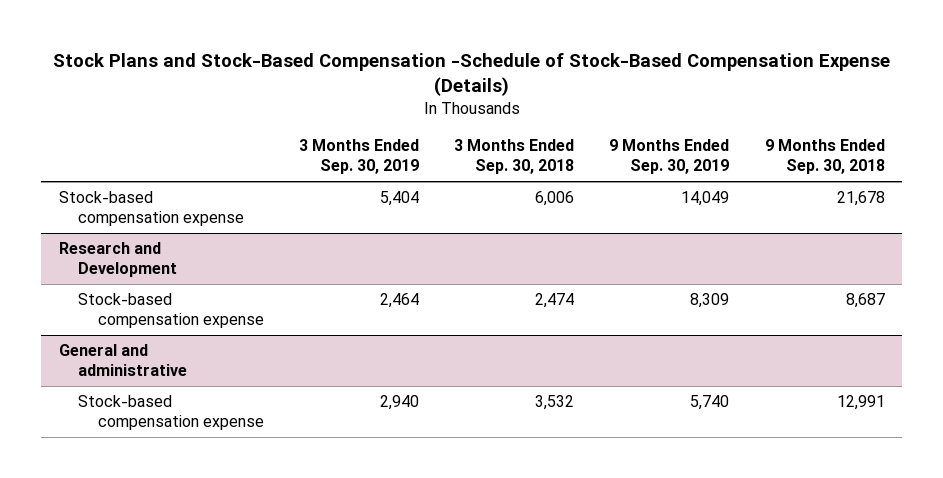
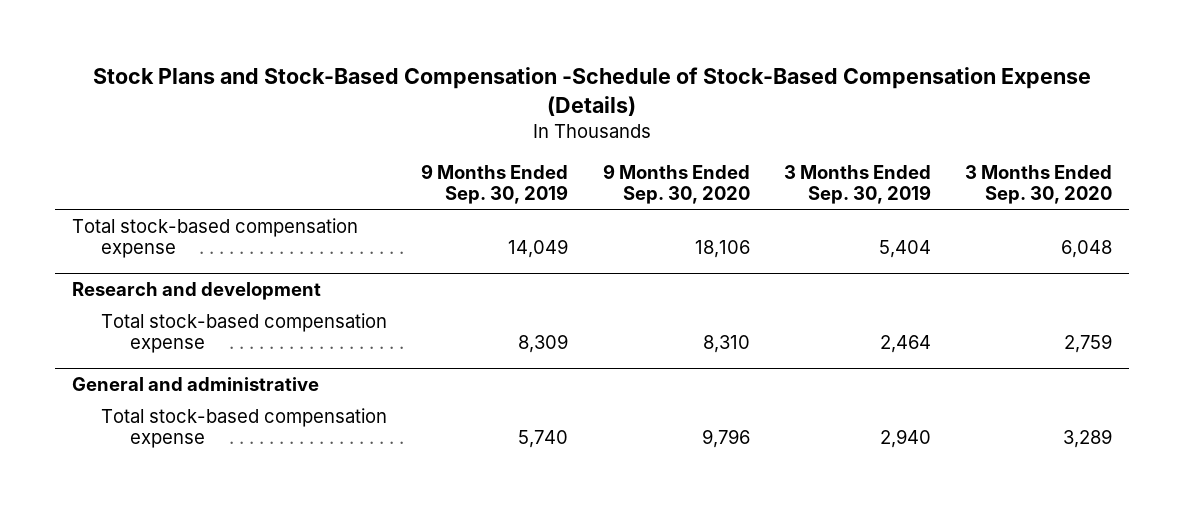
- | 3 Months Ended Sep. 30, 2019 | 3 Months Ended Sep. 30, 2018 | 9 Months Ended Sep. 30, 2019 | 9 Months Ended Sep. 30, 2018
+ | 9 Months Ended Sep. 30, 2019 | 9 Months Ended Sep. 30, 2020 | 3 Months Ended Sep. 30, 2019 | 3 Months Ended Sep. 30, 2020
- Stock-based compensation expense | 5,404 | 6,006 | 14,049 | 21,678
- Research and Development
- Stock-based compensation expense | 2,464 | 2,474 | 8,309 | 8,687
+ Total stock-based compensation expense | 14,049 | 18,106 | 5,404 | 6,048
+ Research and development
+ Total stock-based compensation expense | 8,309 | 8,310 | 2,464 | 2,759
@ General and administrative
- Stock-based compensation expense | 2,940 | 3,532 | 5,740 | 12,991
+ Total stock-based compensation expense | 5,740 | 9,796 | 2,940 | 3,289

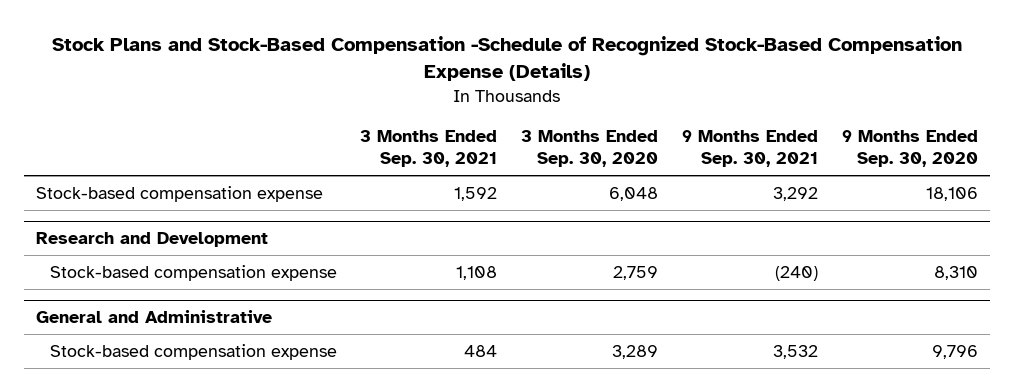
- Stock Plans and Stock-Based Compensation -Schedule of Stock-Based Compensation Expense (Details)
+ Stock Plans and Stock-Based Compensation -Schedule of Recognized Stock-Based Compensation Expense (Details)
- | 9 Months Ended Sep. 30, 2019 | 9 Months Ended Sep. 30, 2020 | 3 Months Ended Sep. 30, 2019 | 3 Months Ended Sep. 30, 2020
+ | 3 Months Ended Sep. 30, 2021 | 3 Months Ended Sep. 30, 2020 | 9 Months Ended Sep. 30, 2021 | 9 Months Ended Sep. 30, 2020
- Total stock-based compensation expense | 14,049 | 18,106 | 5,404 | 6,048
- Research and development
- Total stock-based compensation expense | 8,309 | 8,310 | 2,464 | 2,759
- General and administrative
- Total stock-based compensation expense | 5,740 | 9,796 | 2,940 | 3,289
+ Stock-based compensation expense | 1,592 | 6,048 | 3,292 | 18,106
+ Research and Development
+ Stock-based compensation expense | 1,108 | 2,759 | (240) | 8,310
+ General and Administrative
+ Stock-based compensation expense | 484 | 3,289 | 3,532 | 9,796

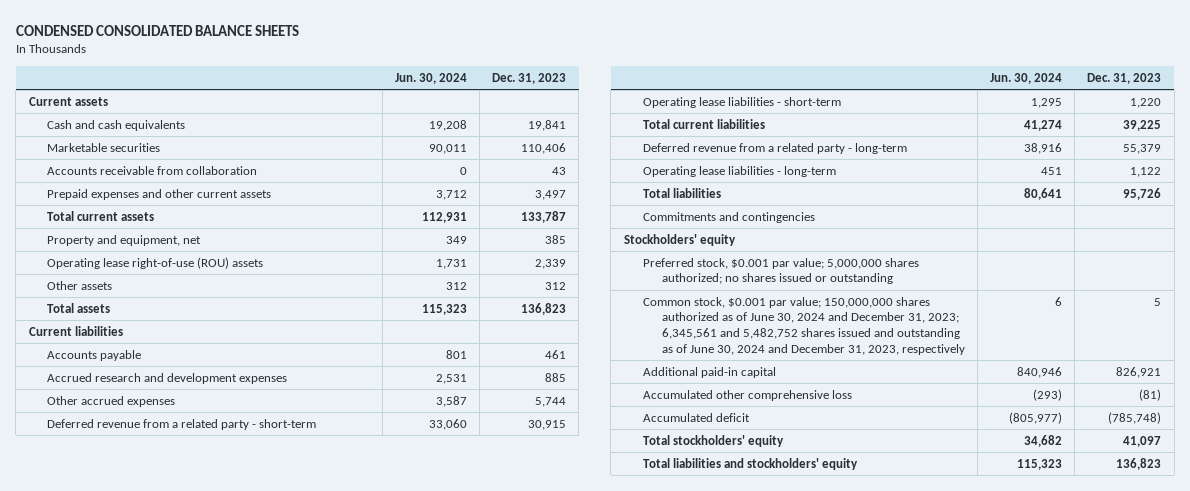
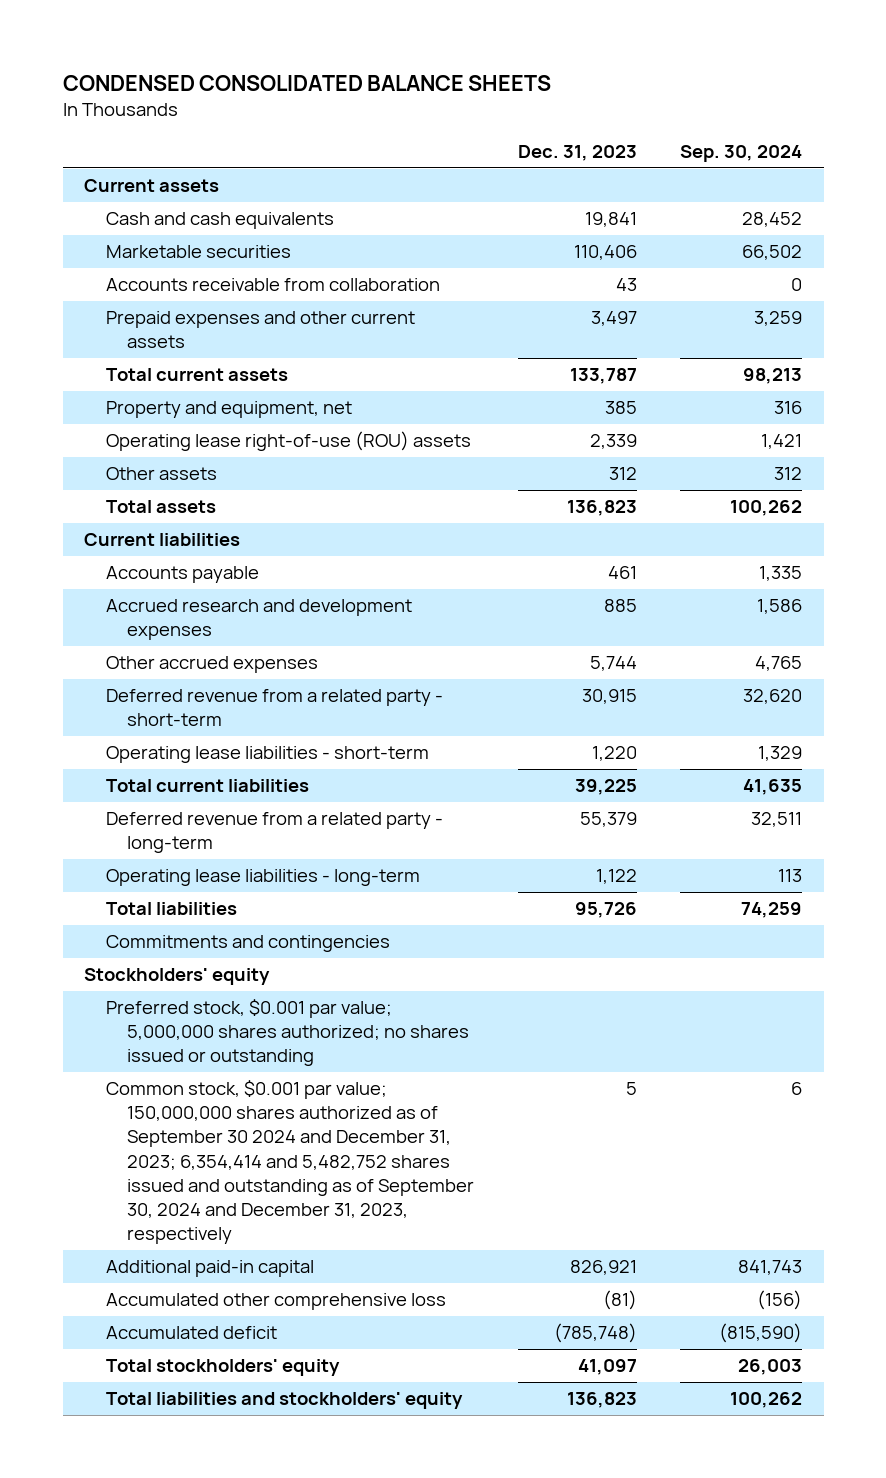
- | Jun. 30, 2024 | Dec. 31, 2023
+ | Dec. 31, 2023 | Sep. 30, 2024
- Common stock, $0.001 par value; 150,000,000 shares authorized as of June 30, 2024 and December 31, 2023; 6,345,561 and 5,482,752 shares issued and outstanding as of June 30, 2024 and December 31, 2023, respectively | 6 | 5
+ Common stock, $0.001 par value; 150,000,000 shares authorized as of September 30 2024 and December 31, 2023; 6,354,414 and 5,482,752 shares issued and outstanding as of September 30, 2024 and December 31, 2023, respectively | 5 | 6

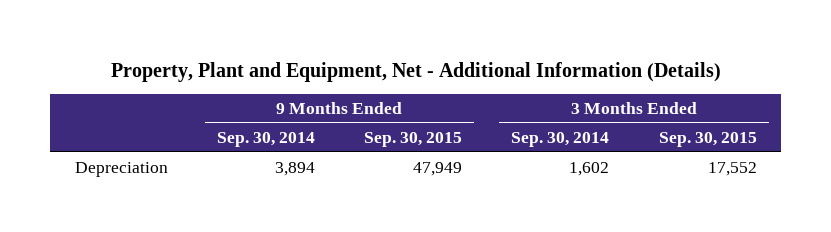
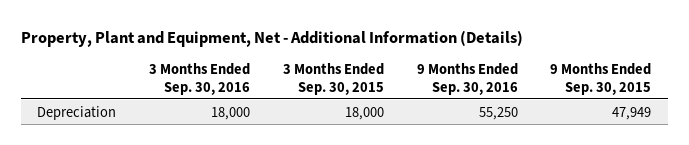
- | 9 Months Ended Sep. 30, 2014 | 9 Months Ended Sep. 30, 2015 | 3 Months Ended Sep. 30, 2014 | 3 Months Ended Sep. 30, 2015
+ | 3 Months Ended Sep. 30, 2016 | 3 Months Ended Sep. 30, 2015 | 9 Months Ended Sep. 30, 2016 | 9 Months Ended Sep. 30, 2015
- Depreciation | 3,894 | 47,949 | 1,602 | 17,552
+ Depreciation | 18,000 | 18,000 | 55,250 | 47,949

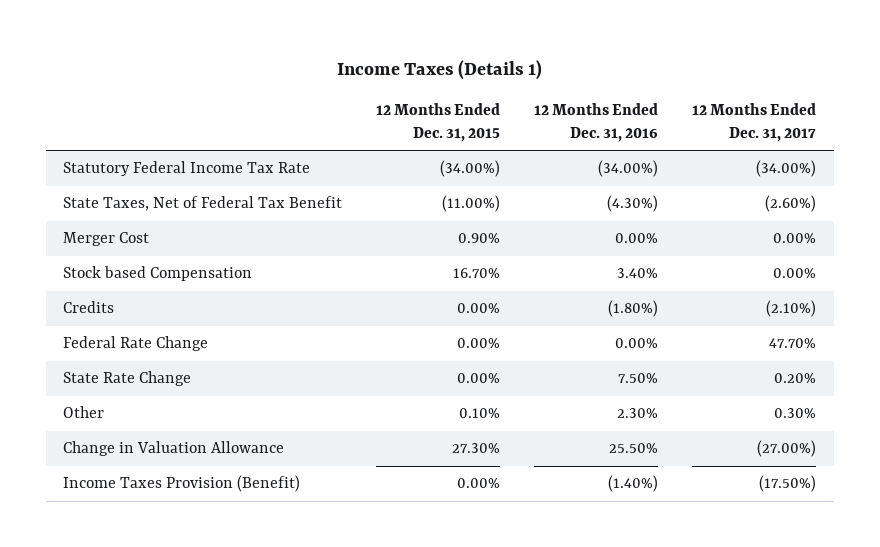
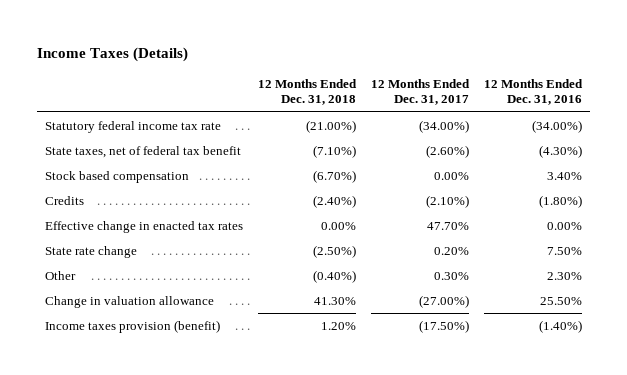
- Income Taxes (Details 1)
+ Income Taxes (Details)
- | 12 Months Ended Dec. 31, 2015 | 12 Months Ended Dec. 31, 2016 | 12 Months Ended Dec. 31, 2017
+ | 12 Months Ended Dec. 31, 2018 | 12 Months Ended Dec. 31, 2017 | 12 Months Ended Dec. 31, 2016
- Statutory Federal Income Tax Rate | (34.00%) | (34.00%) | (34.00%)
- State Taxes, Net of Federal Tax Benefit | (11.00%) | (4.30%) | (2.60%)
- Merger Cost | 0.90% | 0.00% | 0.00%
- Stock based Compensation | 16.70% | 3.40% | 0.00%
+ Statutory federal income tax rate | (21.00%) | (34.00%) | (34.00%)
+ State taxes, net of federal tax benefit | (7.10%) | (2.60%) | (4.30%)
+ Stock based compensation | (6.70%) | 0.00% | 3.40%
- Federal Rate Change | 0.00% | 0.00% | 47.70%
- State Rate Change | 0.00% | 7.50% | 0.20%
+ Effective change in enacted tax rates | 0.00% | 47.70% | 0.00%
+ State rate change | (2.50%) | 0.20% | 7.50%
- Change in Valuation Allowance | 27.30% | 25.50% | (27.00%)
- Income Taxes Provision (Benefit) | 0.00% | (1.40%) | (17.50%)
+ Change in valuation allowance | 41.30% | (27.00%) | 25.50%
+ Income taxes provision (benefit) | 1.20% | (17.50%) | (1.40%)

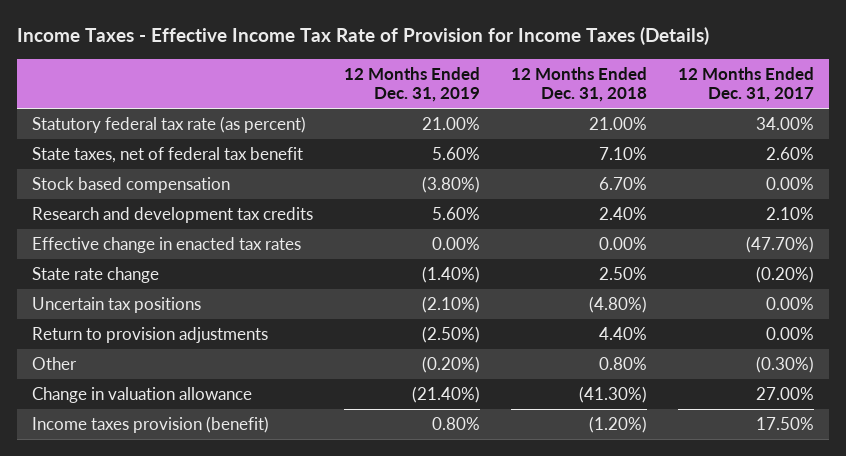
- Income Taxes (Details)
+ Income Taxes - Effective Income Tax Rate of Provision for Income Taxes (Details)
- | 12 Months Ended Dec. 31, 2018 | 12 Months Ended Dec. 31, 2017 | 12 Months Ended Dec. 31, 2016
+ | 12 Months Ended Dec. 31, 2019 | 12 Months Ended Dec. 31, 2018 | 12 Months Ended Dec. 31, 2017
- Statutory federal income tax rate | (21.00%) | (34.00%) | (34.00%)
- State taxes, net of federal tax benefit | (7.10%) | (2.60%) | (4.30%)
- Stock based compensation | (6.70%) | 0.00% | 3.40%
- Credits | (2.40%) | (2.10%) | (1.80%)
- Effective change in enacted tax rates | 0.00% | 47.70% | 0.00%
- State rate change | (2.50%) | 0.20% | 7.50%
- Other | (0.40%) | 0.30% | 2.30%
- Change in valuation allowance | 41.30% | (27.00%) | 25.50%
- Income taxes provision (benefit) | 1.20% | (17.50%) | (1.40%)
+ Statutory federal tax rate (as percent) | 21.00% | 21.00% | 34.00%
+ State taxes, net of federal tax benefit | 5.60% | 7.10% | 2.60%
+ Stock based compensation | (3.80%) | 6.70% | 0.00%
+ Research and development tax credits | 5.60% | 2.40% | 2.10%
+ Effective change in enacted tax rates | 0.00% | 0.00% | (47.70%)
+ State rate change | (1.40%) | 2.50% | (0.20%)
+ Uncertain tax positions | (2.10%) | (4.80%) | 0.00%
+ Return to provision adjustments | (2.50%) | 4.40% | 0.00%
+ Other | (0.20%) | 0.80% | (0.30%)
+ Change in valuation allowance | (21.40%) | (41.30%) | 27.00%
+ Income taxes provision (benefit) | 0.80% | (1.20%) | 17.50%

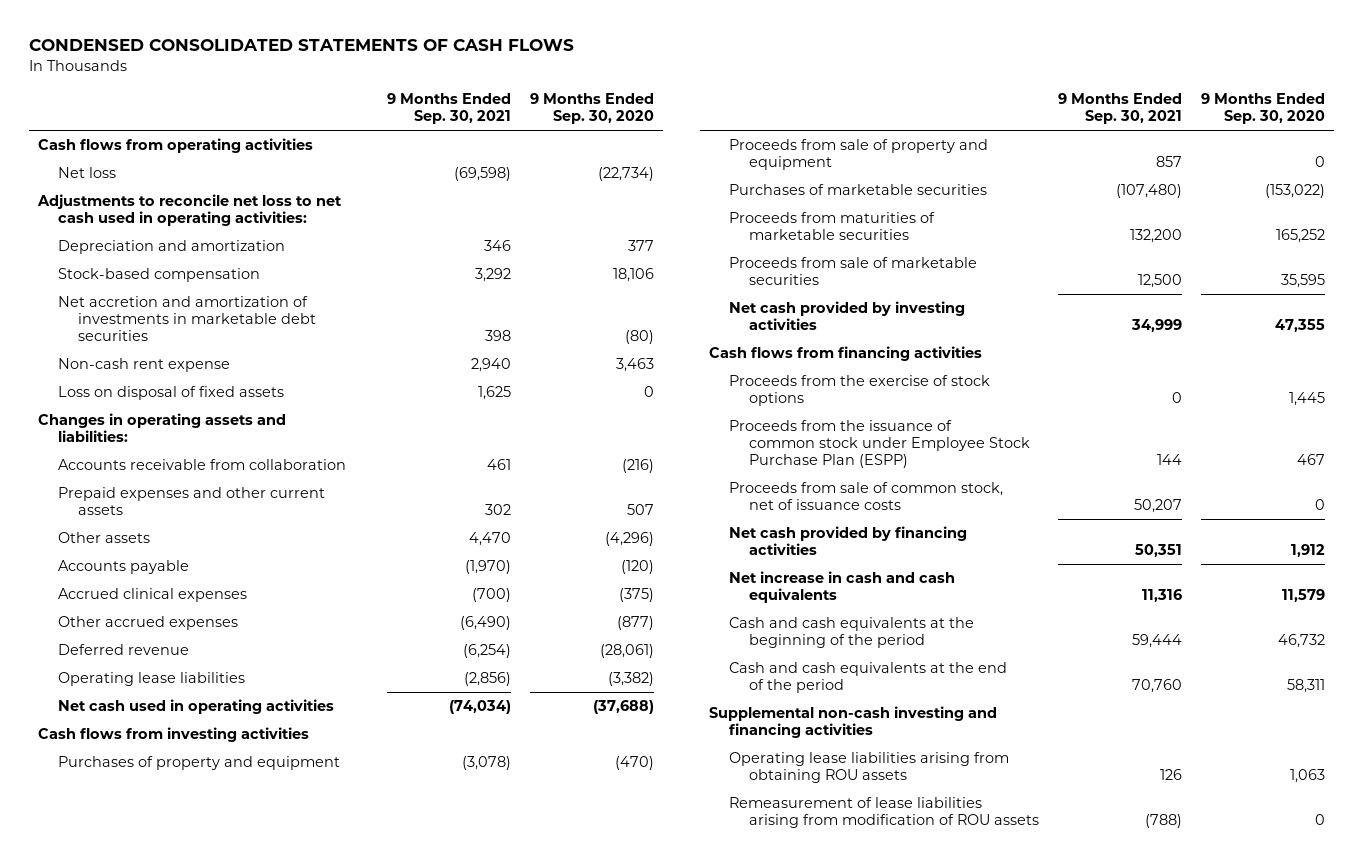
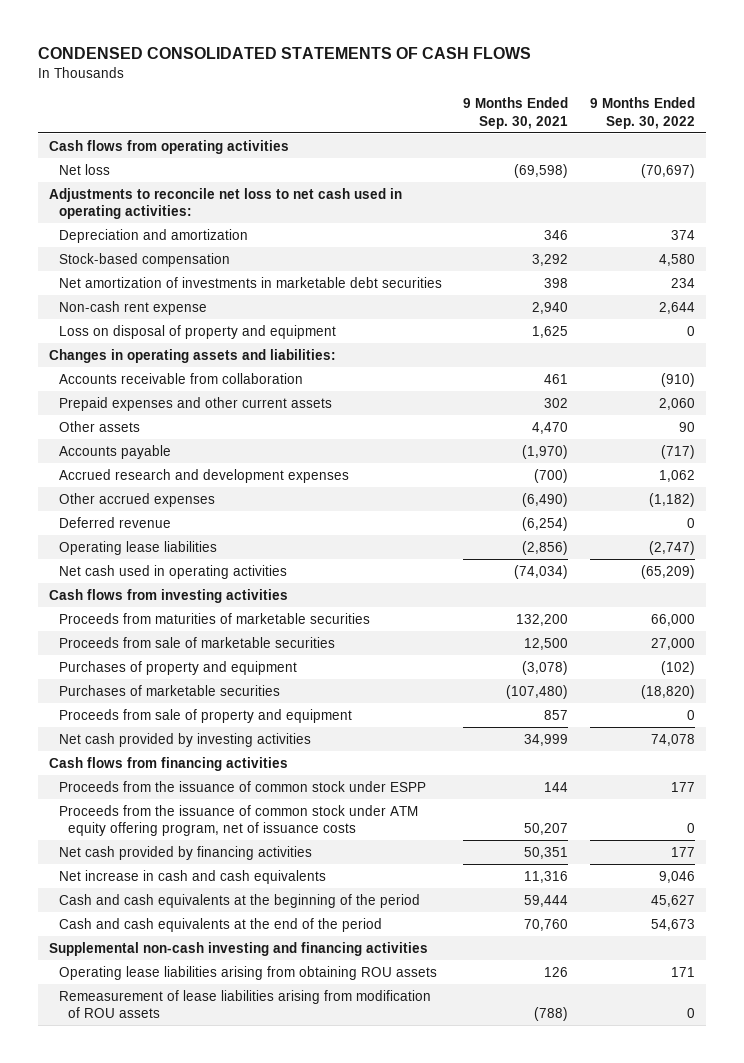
- | 9 Months Ended Sep. 30, 2021 | 9 Months Ended Sep. 30, 2020
+ | 9 Months Ended Sep. 30, 2021 | 9 Months Ended Sep. 30, 2022
- Net accretion and amortization of investments in marketable debt securities | 398 | (80)
+ Net amortization of investments in marketable debt securities | 398 | 234
- Loss on disposal of fixed assets | 1,625 | 0
+ Loss on disposal of property and equipment | 1,625 | 0
- Accrued clinical expenses | (700) | (375)
+ Accrued research and development expenses | (700) | 1,062
moved down: Purchases of property and equipment | (3,078) | (102)
moved down: Purchases of marketable securities | (107,480) | (18,820)
moved down: Proceeds from sale of property and equipment | 857 | 0
- Proceeds from the exercise of stock options | 0 | 1,445
- Proceeds from the issuance of common stock under Employee Stock Purchase Plan (ESPP) | 144 | 467
- Proceeds from sale of common stock, net of issuance costs | 50,207 | 0
+ Proceeds from the issuance of common stock under ESPP | 144 | 177
+ Proceeds from the issuance of common stock under ATM equity offering program, net of issuance costs | 50,207 | 0

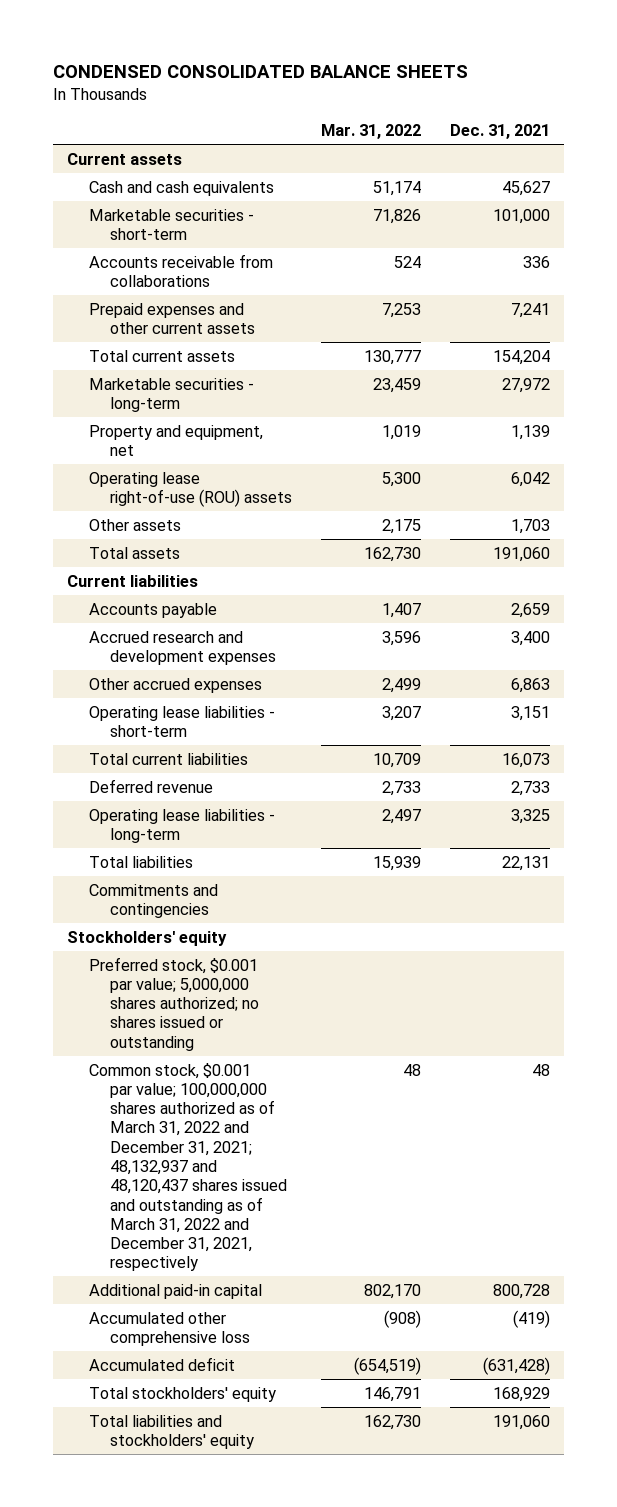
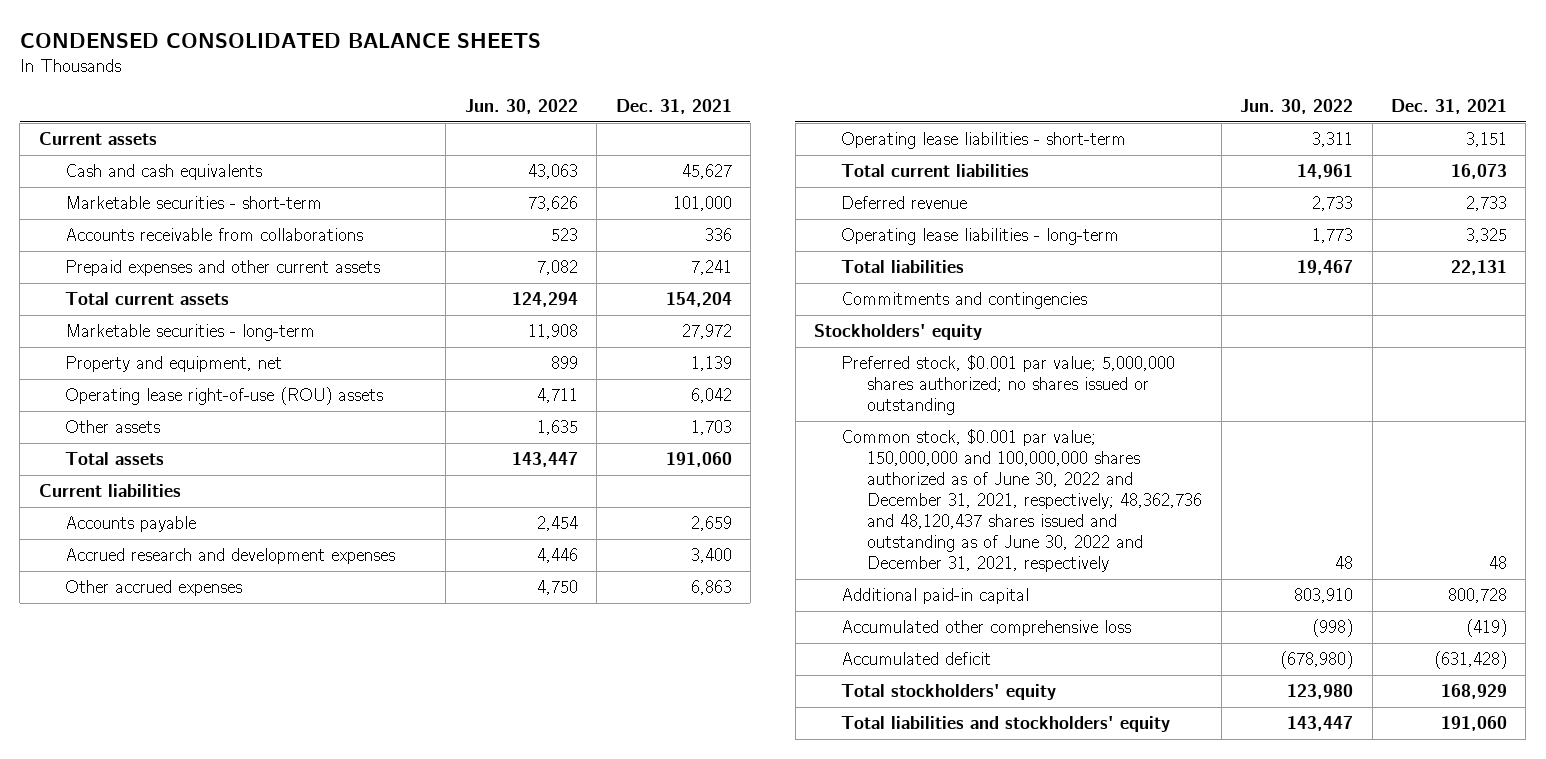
- | Mar. 31, 2022 | Dec. 31, 2021
+ | Jun. 30, 2022 | Dec. 31, 2021
- Common stock, $0.001 par value; 100,000,000 shares authorized as of March 31, 2022 and December 31, 2021; 48,132,937 and 48,120,437 shares issued and outstanding as of March 31, 2022 and December 31, 2021, respectively | 48 | 48
+ Common stock, $0.001 par value; 150,000,000 and 100,000,000 shares authorized as of June 30, 2022 and December 31, 2021, respectively; 48,362,736 and 48,120,437 shares issued and outstanding as of June 30, 2022 and December 31, 2021, respectively | 48 | 48

